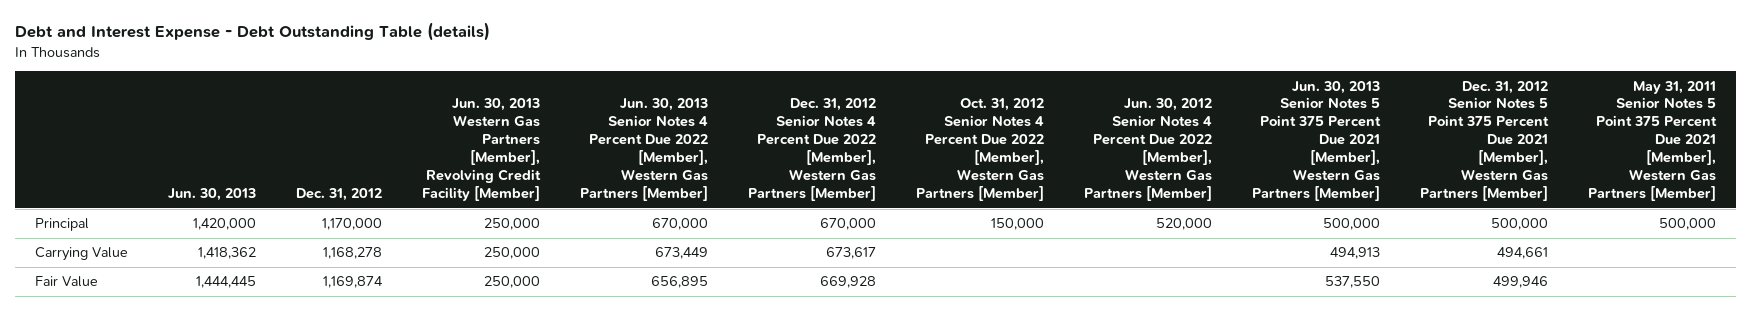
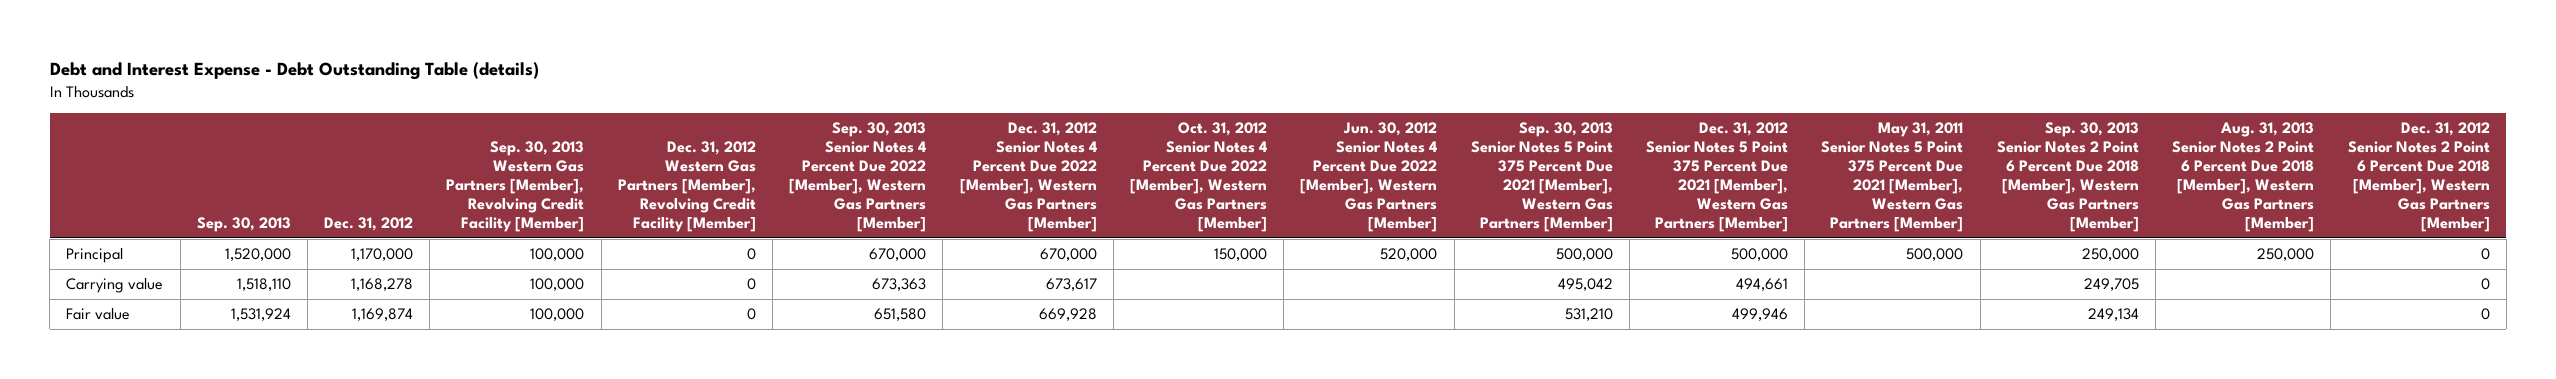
- | Jun. 30, 2013 | Dec. 31, 2012 | Jun. 30, 2013 Western Gas Partners [Member], Revolving Credit Facility [Member] | Jun. 30, 2013 Senior Notes 4 Percent Due 2022 [Member], Western Gas Partners [Member] | Dec. 31, 2012 Senior Notes 4 Percent Due 2022 [Member], Western Gas Partners [Member] | Oct. 31, 2012 Senior Notes 4 Percent Due 2022 [Member], Western Gas Partners [Member] | Jun. 30, 2012 Senior Notes 4 Percent Due 2022 [Member], Western Gas Partners [Member] | Jun. 30, 2013 Senior Notes 5 Point 375 Percent Due 2021 [Member], Western Gas Partners [Member] | Dec. 31, 2012 Senior Notes 5 Point 375 Percent Due 2021 [Member], Western Gas Partners [Member] | May 31, 2011 Senior Notes 5 Point 375 Percent Due 2021 [Member], Western Gas Partners [Member]
+ | Sep. 30, 2013 | Dec. 31, 2012 | Sep. 30, 2013 Western Gas Partners [Member], Revolving Credit Facility [Member] | Dec. 31, 2012 Western Gas Partners [Member], Revolving Credit Facility [Member] | Sep. 30, 2013 Senior Notes 4 Percent Due 2022 [Member], Western Gas Partners [Member] | Dec. 31, 2012 Senior Notes 4 Percent Due 2022 [Member], Western Gas Partners [Member] | Oct. 31, 2012 Senior Notes 4 Percent Due 2022 [Member], Western Gas Partners [Member] | Jun. 30, 2012 Senior Notes 4 Percent Due 2022 [Member], Western Gas Partners [Member] | Sep. 30, 2013 Senior Notes 5 Point 375 Percent Due 2021 [Member], Western Gas Partners [Member] | Dec. 31, 2012 Senior Notes 5 Point 375 Percent Due 2021 [Member], Western Gas Partners [Member] | May 31, 2011 Senior Notes 5 Point 375 Percent Due 2021 [Member], Western Gas Partners [Member] | Sep. 30, 2013 Senior Notes 2 Point 6 Percent Due 2018 [Member], Western Gas Partners [Member] | Aug. 31, 2013 Senior Notes 2 Point 6 Percent Due 2018 [Member], Western Gas Partners [Member] | Dec. 31, 2012 Senior Notes 2 Point 6 Percent Due 2018 [Member], Western Gas Partners [Member]
- Carrying Value | 1,418,362 | 1,168,278 | 250,000 | 673,449 | 673,617 | | | 494,913 | 494,661 |
- Fair Value | 1,444,445 | 1,169,874 | 250,000 | 656,895 | 669,928 | | | 537,550 | 499,946 |
+ Carrying value | 1,518,110 | 1,168,278 | 100,000 | 0 | 673,363 | 673,617 | | | 495,042 | 494,661 | | 249,705 | | 0
+ Fair value | 1,531,924 | 1,169,874 | 100,000 | 0 | 651,580 | 669,928 | | | 531,210 | 499,946 | | 249,134 | | 0

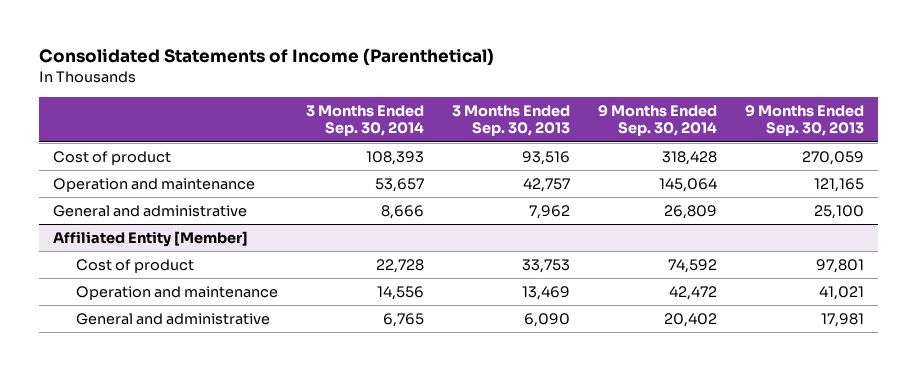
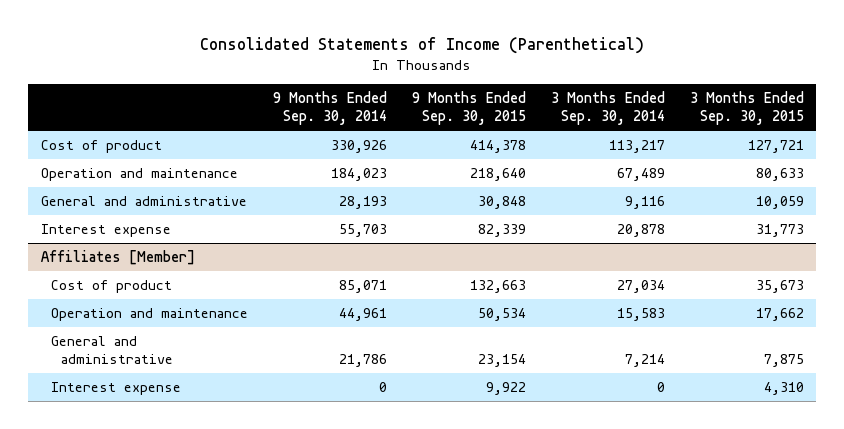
- | 3 Months Ended Sep. 30, 2014 | 3 Months Ended Sep. 30, 2013 | 9 Months Ended Sep. 30, 2014 | 9 Months Ended Sep. 30, 2013
+ | 9 Months Ended Sep. 30, 2014 | 9 Months Ended Sep. 30, 2015 | 3 Months Ended Sep. 30, 2014 | 3 Months Ended Sep. 30, 2015
- Cost of product | 108,393 | 93,516 | 318,428 | 270,059
- Operation and maintenance | 53,657 | 42,757 | 145,064 | 121,165
- General and administrative | 8,666 | 7,962 | 26,809 | 25,100
- Affiliated Entity [Member]
- Cost of product | 22,728 | 33,753 | 74,592 | 97,801
- Operation and maintenance | 14,556 | 13,469 | 42,472 | 41,021
- General and administrative | 6,765 | 6,090 | 20,402 | 17,981
+ Cost of product | 330,926 | 414,378 | 113,217 | 127,721
+ Operation and maintenance | 184,023 | 218,640 | 67,489 | 80,633
+ General and administrative | 28,193 | 30,848 | 9,116 | 10,059
+ Interest expense | 55,703 | 82,339 | 20,878 | 31,773
+ Affiliates [Member]
+ Cost of product | 85,071 | 132,663 | 27,034 | 35,673
+ Operation and maintenance | 44,961 | 50,534 | 15,583 | 17,662
+ General and administrative | 21,786 | 23,154 | 7,214 | 7,875
+ Interest expense | 0 | 9,922 | 0 | 4,310

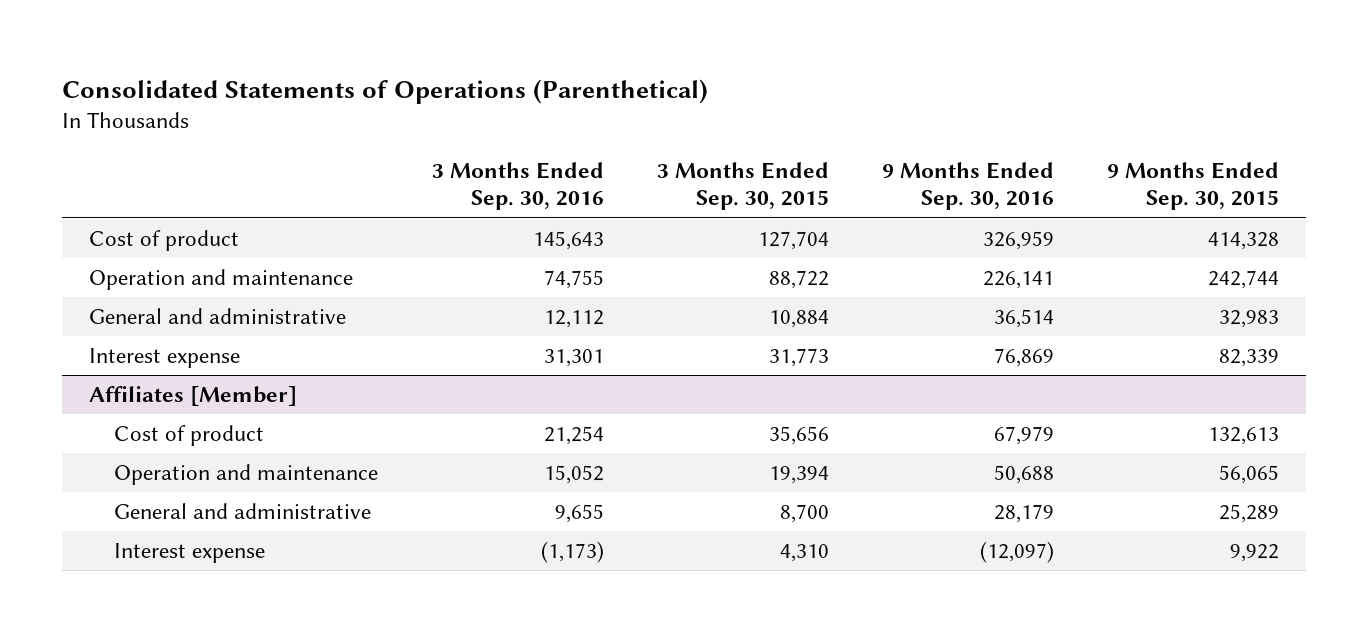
- Consolidated Statements of Income (Parenthetical)
+ Consolidated Statements of Operations (Parenthetical)
- | 9 Months Ended Sep. 30, 2014 | 9 Months Ended Sep. 30, 2015 | 3 Months Ended Sep. 30, 2014 | 3 Months Ended Sep. 30, 2015
+ | 3 Months Ended Sep. 30, 2016 | 3 Months Ended Sep. 30, 2015 | 9 Months Ended Sep. 30, 2016 | 9 Months Ended Sep. 30, 2015
- Cost of product | 330,926 | 414,378 | 113,217 | 127,721
- Operation and maintenance | 184,023 | 218,640 | 67,489 | 80,633
- General and administrative | 28,193 | 30,848 | 9,116 | 10,059
+ Cost of product | 145,643 | 127,704 | 326,959 | 414,328
+ Operation and maintenance | 74,755 | 88,722 | 226,141 | 242,744
+ General and administrative | 12,112 | 10,884 | 36,514 | 32,983
@ Affiliates [Member]
- Cost of product | 85,071 | 132,663 | 27,034 | 35,673
- Operation and maintenance | 44,961 | 50,534 | 15,583 | 17,662
- General and administrative | 21,786 | 23,154 | 7,214 | 7,875
+ Cost of product | 21,254 | 35,656 | 67,979 | 132,613
+ Operation and maintenance | 15,052 | 19,394 | 50,688 | 56,065
+ General and administrative | 9,655 | 8,700 | 28,179 | 25,289

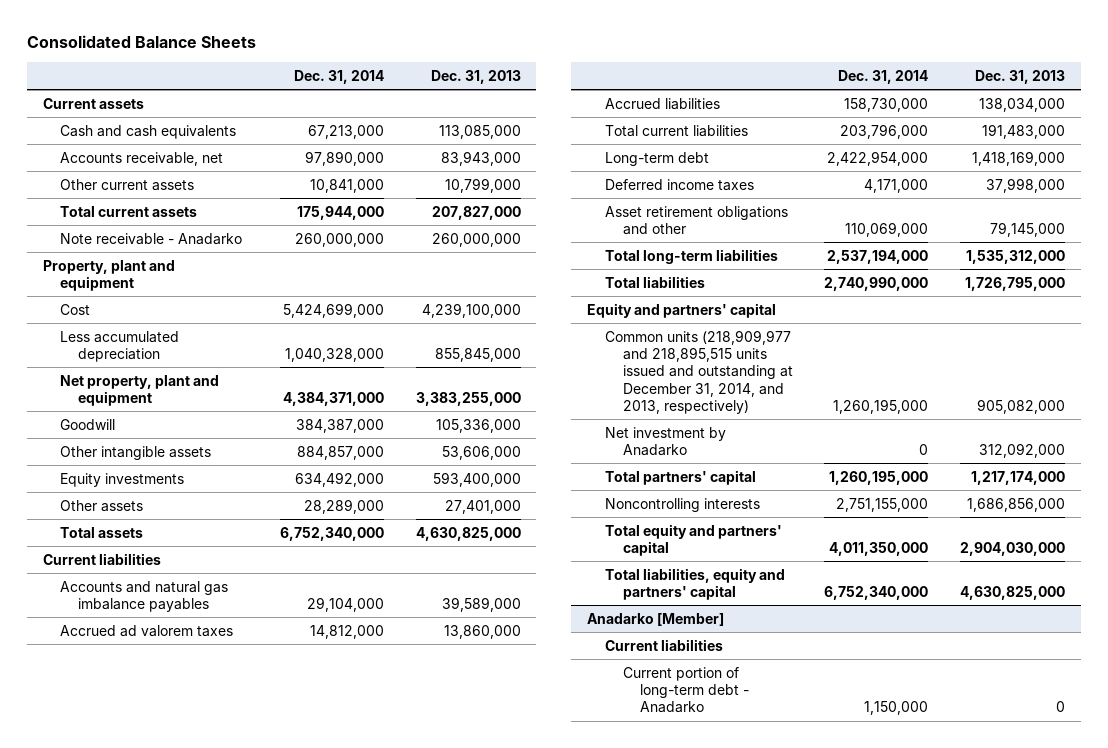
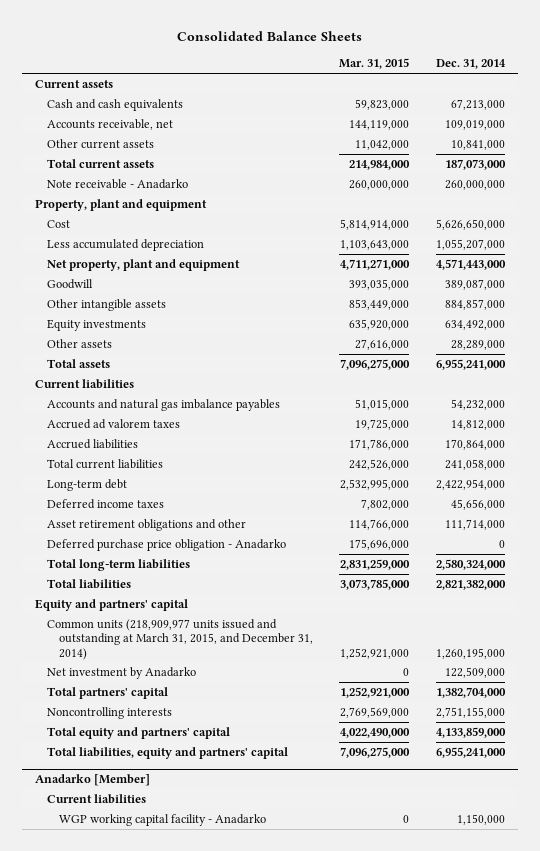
- | Dec. 31, 2014 | Dec. 31, 2013
+ | Mar. 31, 2015 | Dec. 31, 2014
- Accounts receivable, net | 97,890,000 | 83,943,000
+ Accounts receivable, net | 144,119,000 | 109,019,000
- Total current assets | 175,944,000 | 207,827,000
+ Total current assets | 214,984,000 | 187,073,000
- Cost | 5,424,699,000 | 4,239,100,000
- Less accumulated depreciation | 1,040,328,000 | 855,845,000
- Net property, plant and equipment | 4,384,371,000 | 3,383,255,000
- Goodwill | 384,387,000 | 105,336,000
+ Cost | 5,814,914,000 | 5,626,650,000
+ Less accumulated depreciation | 1,103,643,000 | 1,055,207,000
+ Net property, plant and equipment | 4,711,271,000 | 4,571,443,000
+ Goodwill | 393,035,000 | 389,087,000
- Total assets | 6,752,340,000 | 4,630,825,000
+ Total assets | 7,096,275,000 | 6,955,241,000
- Accounts and natural gas imbalance payables | 29,104,000 | 39,589,000
+ Accounts and natural gas imbalance payables | 51,015,000 | 54,232,000
- Accrued liabilities | 158,730,000 | 138,034,000
- Total current liabilities | 203,796,000 | 191,483,000
+ Accrued liabilities | 171,786,000 | 170,864,000
+ Total current liabilities | 242,526,000 | 241,058,000
- Deferred income taxes | 4,171,000 | 37,998,000
- Asset retirement obligations and other | 110,069,000 | 79,145,000
- Total long-term liabilities | 2,537,194,000 | 1,535,312,000
- Total liabilities | 2,740,990,000 | 1,726,795,000
+ Deferred income taxes | 7,802,000 | 45,656,000
+ Asset retirement obligations and other | 114,766,000 | 111,714,000
+ Deferred purchase price obligation - Anadarko | 175,696,000 | 0
+ Total long-term liabilities | 2,831,259,000 | 2,580,324,000
+ Total liabilities | 3,073,785,000 | 2,821,382,000
- Common units (218,909,977 and 218,895,515 units issued and outstanding at December 31, 2014, and 2013, respectively) | 1,260,195,000 | 905,082,000
- Net investment by Anadarko | 0 | 312,092,000
- Total partners' capital | 1,260,195,000 | 1,217,174,000
+ Common units (218,909,977 units issued and outstanding at March 31, 2015, and December 31, 2014) | 1,252,921,000 | 1,260,195,000
+ Net investment by Anadarko | 0 | 122,509,000
+ Total partners' capital | 1,252,921,000 | 1,382,704,000
- Total equity and partners' capital | 4,011,350,000 | 2,904,030,000
- Total liabilities, equity and partners' capital | 6,752,340,000 | 4,630,825,000
+ Total equity and partners' capital | 4,022,490,000 | 4,133,859,000
+ Total liabilities, equity and partners' capital | 7,096,275,000 | 6,955,241,000
@ Anadarko [Member]
- Current portion of long-term debt - Anadarko | 1,150,000 | 0
+ WGP working capital facility - Anadarko | 0 | 1,150,000

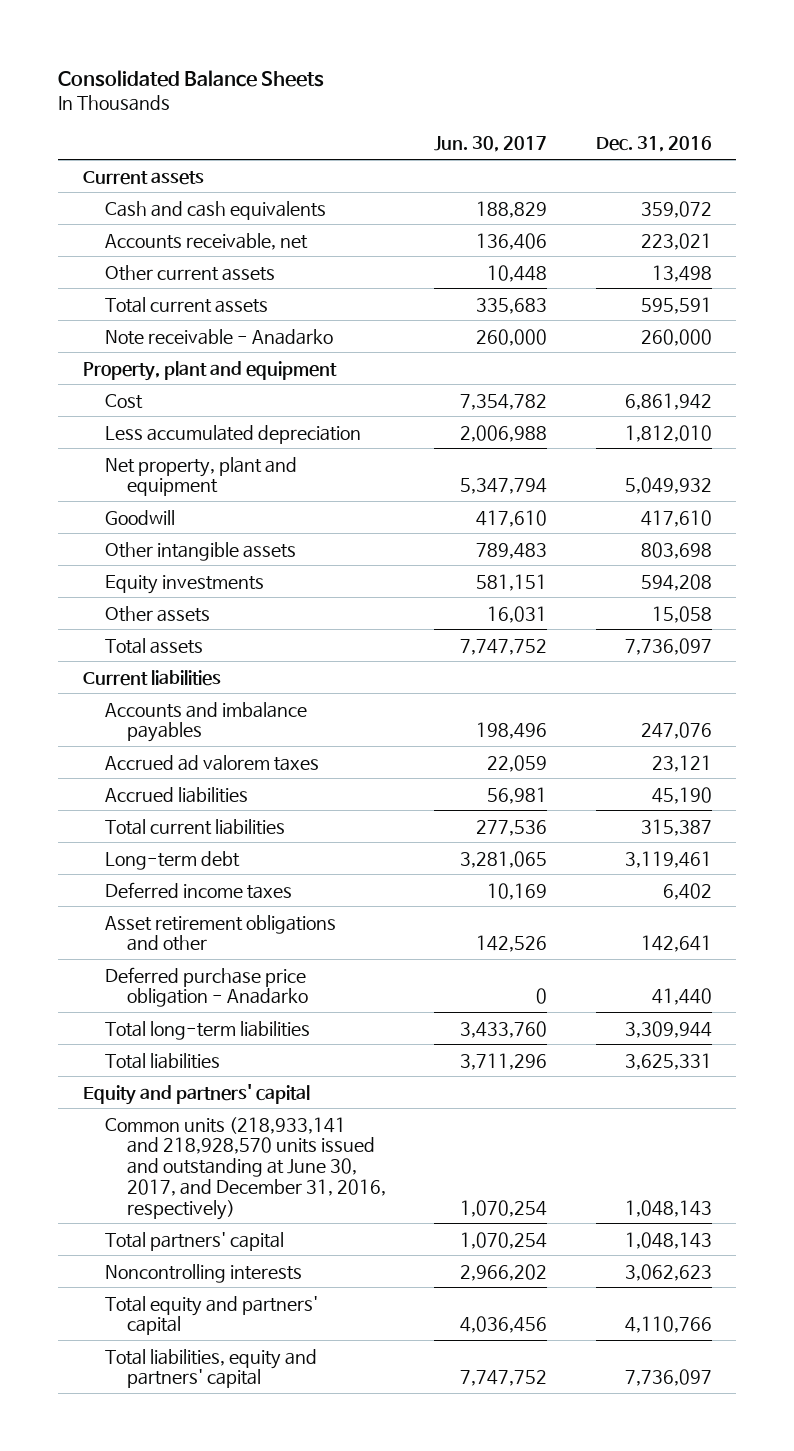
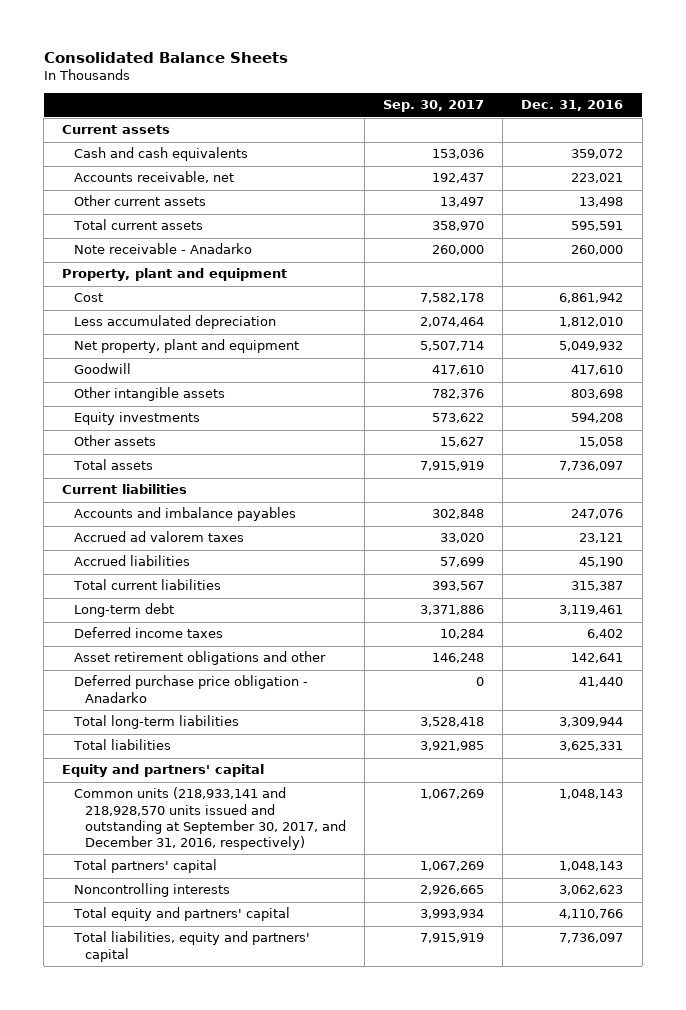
- | Jun. 30, 2017 | Dec. 31, 2016
+ | Sep. 30, 2017 | Dec. 31, 2016
- Common units (218,933,141 and 218,928,570 units issued and outstanding at June 30, 2017, and December 31, 2016, respectively) | 1,070,254 | 1,048,143
+ Common units (218,933,141 and 218,928,570 units issued and outstanding at September 30, 2017, and December 31, 2016, respectively) | 1,067,269 | 1,048,143

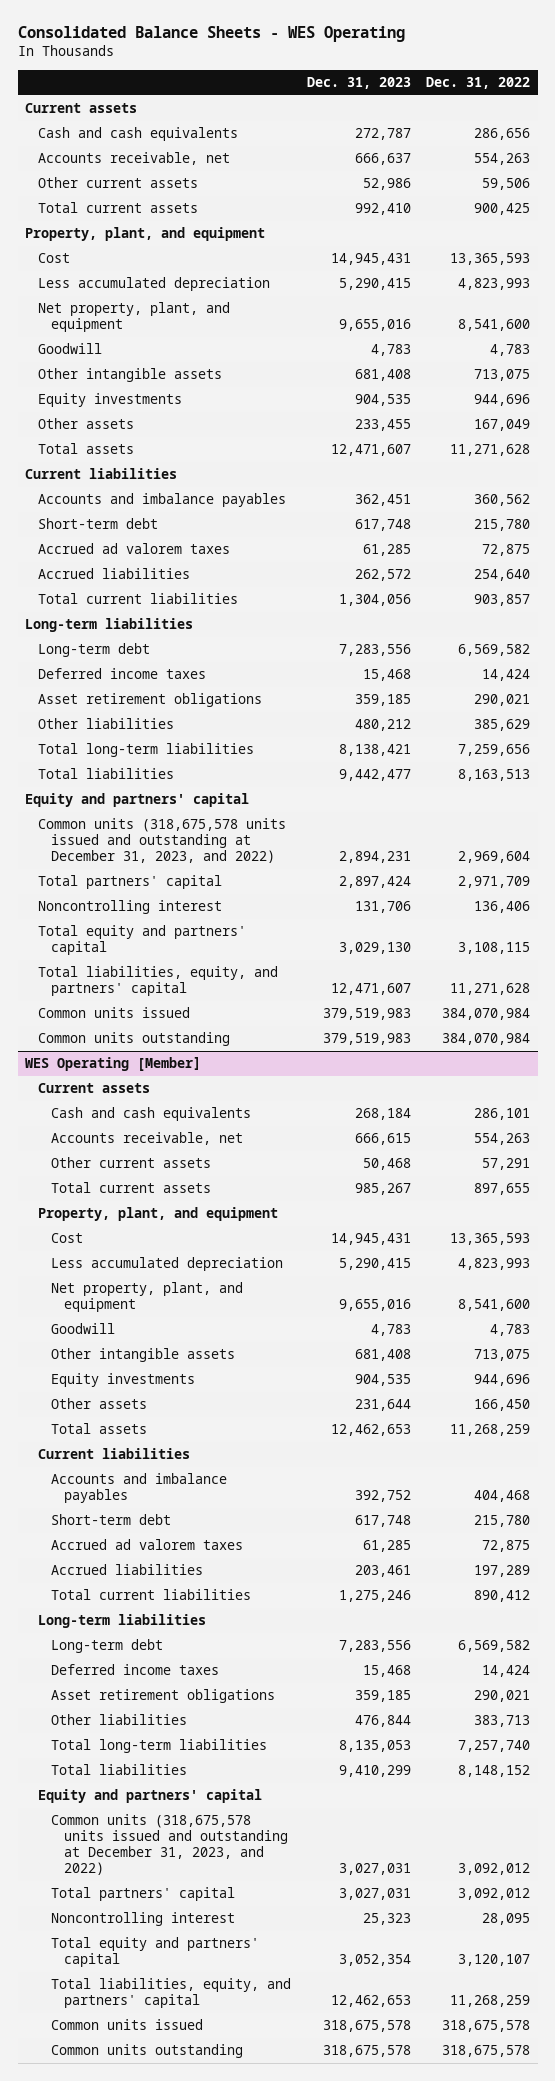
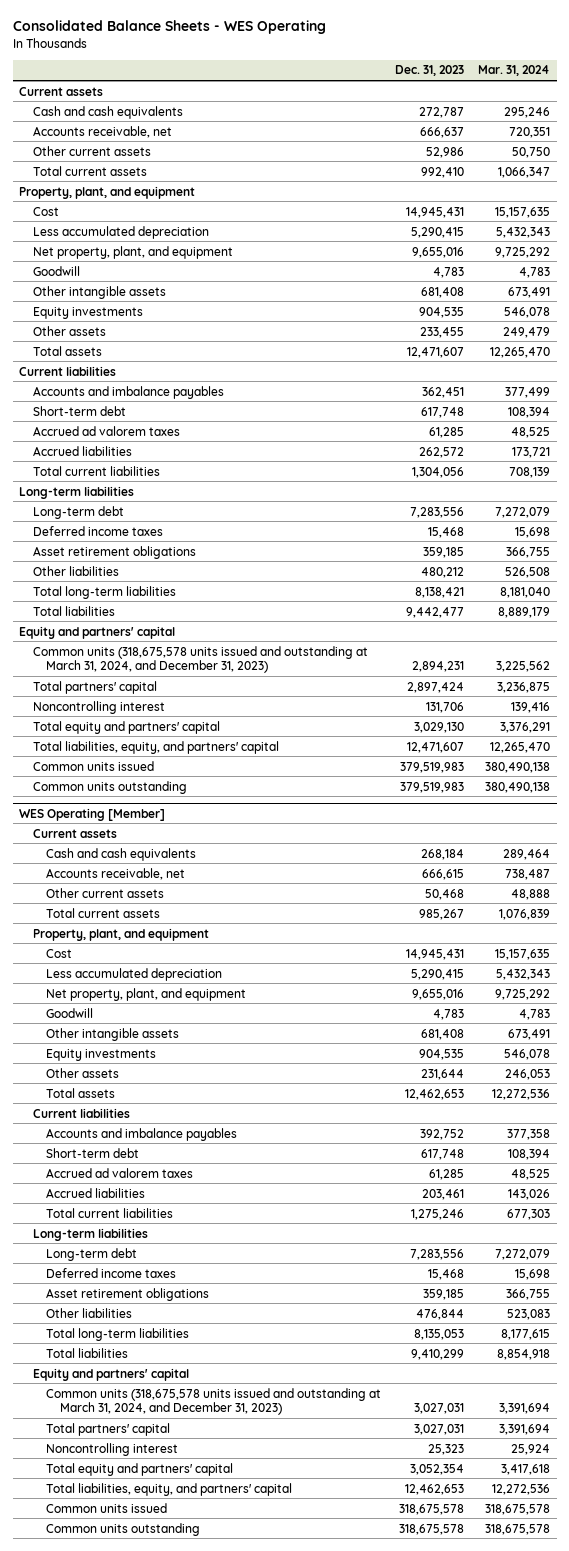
- | Dec. 31, 2023 | Dec. 31, 2022
+ | Dec. 31, 2023 | Mar. 31, 2024
- Common units (318,675,578 units issued and outstanding at December 31, 2023, and 2022) | 2,894,231 | 2,969,604
+ Common units (318,675,578 units issued and outstanding at March 31, 2024, and December 31, 2023) | 2,894,231 | 3,225,562
@ WES Operating [Member]
- Common units (318,675,578 units issued and outstanding at December 31, 2023, and 2022) | 3,027,031 | 3,092,012
+ Common units (318,675,578 units issued and outstanding at March 31, 2024, and December 31, 2023) | 3,027,031 | 3,391,694

